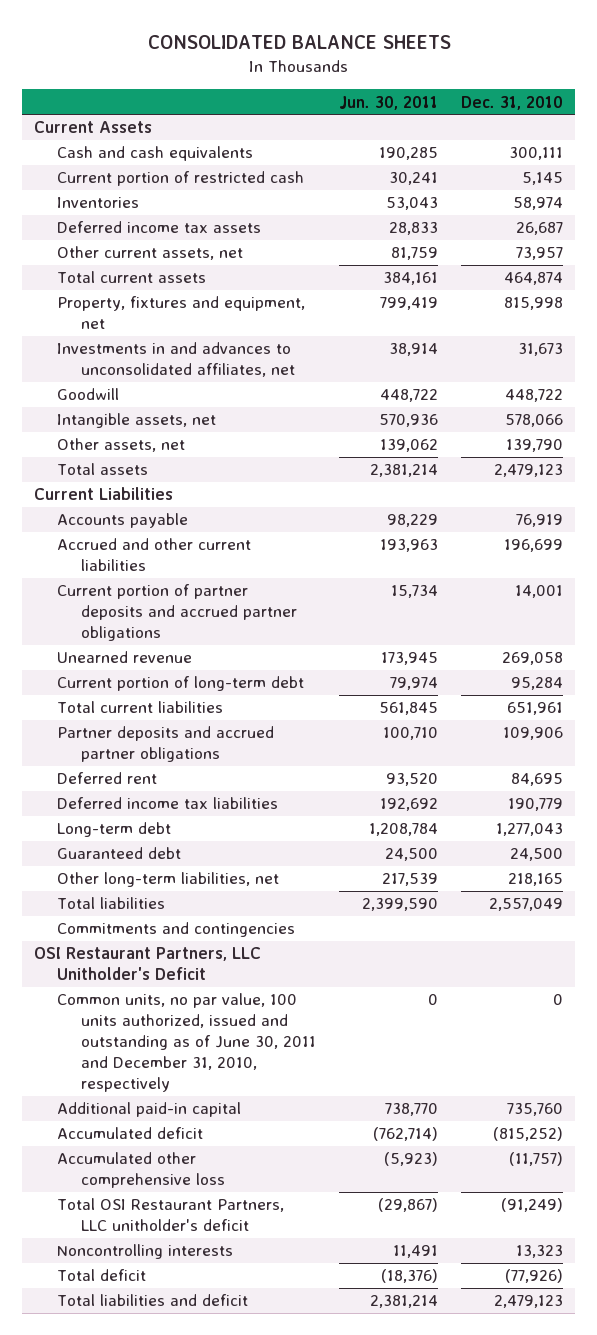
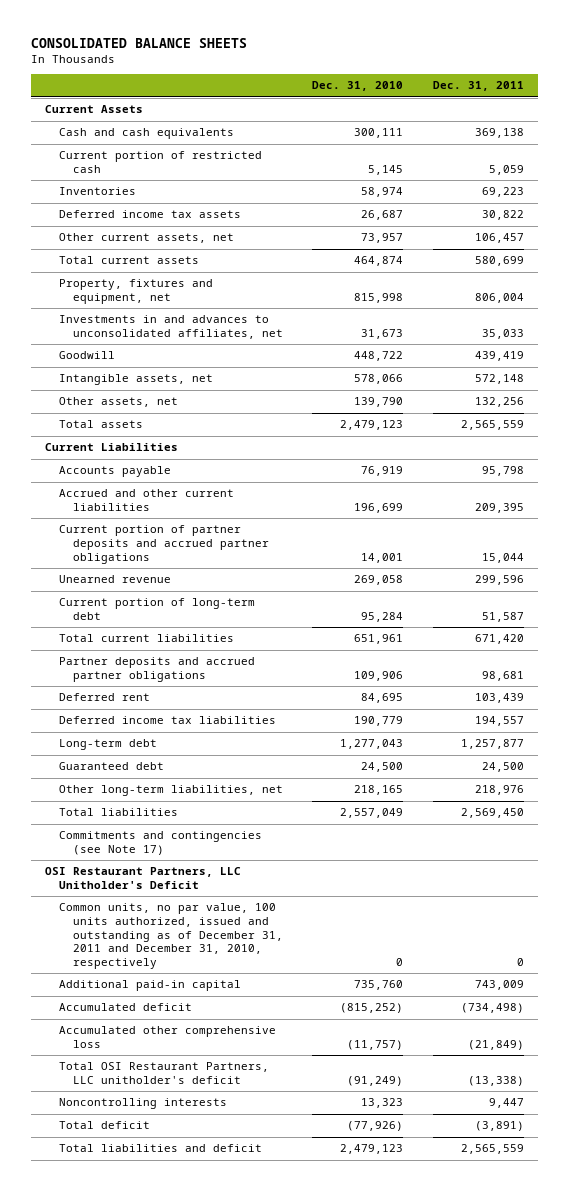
- | Jun. 30, 2011 | Dec. 31, 2010
+ | Dec. 31, 2010 | Dec. 31, 2011
- Commitments and contingencies
+ Commitments and contingencies (see Note 17)
- Common units, no par value, 100 units authorized, issued and outstanding as of June 30, 2011 and December 31, 2010, respectively | 0 | 0
+ Common units, no par value, 100 units authorized, issued and outstanding as of December 31, 2011 and December 31, 2010, respectively | 0 | 0

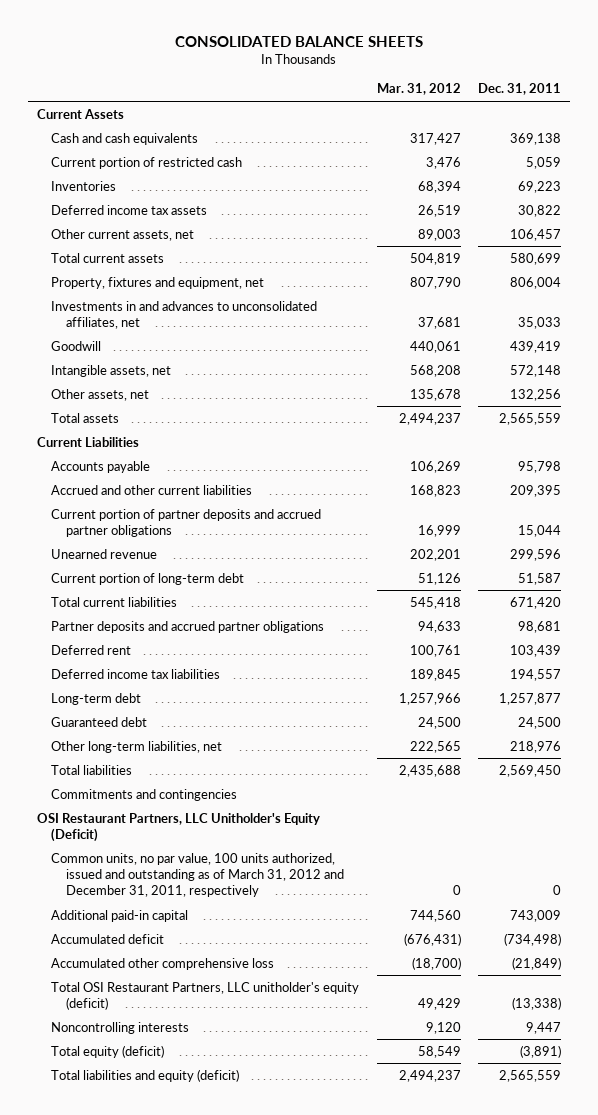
- | Dec. 31, 2010 | Dec. 31, 2011
+ | Mar. 31, 2012 | Dec. 31, 2011
- Commitments and contingencies (see Note 17)
- OSI Restaurant Partners, LLC Unitholder's Deficit
- Common units, no par value, 100 units authorized, issued and outstanding as of December 31, 2011 and December 31, 2010, respectively | 0 | 0
+ Commitments and contingencies
+ OSI Restaurant Partners, LLC Unitholder's Equity (Deficit)
+ Common units, no par value, 100 units authorized, issued and outstanding as of March 31, 2012 and December 31, 2011, respectively | 0 | 0
- Total OSI Restaurant Partners, LLC unitholder's deficit | (91,249) | (13,338)
+ Total OSI Restaurant Partners, LLC unitholder's equity (deficit) | 49,429 | (13,338)
- Total deficit | (77,926) | (3,891)
- Total liabilities and deficit | 2,479,123 | 2,565,559
+ Total equity (deficit) | 58,549 | (3,891)
+ Total liabilities and equity (deficit) | 2,494,237 | 2,565,559

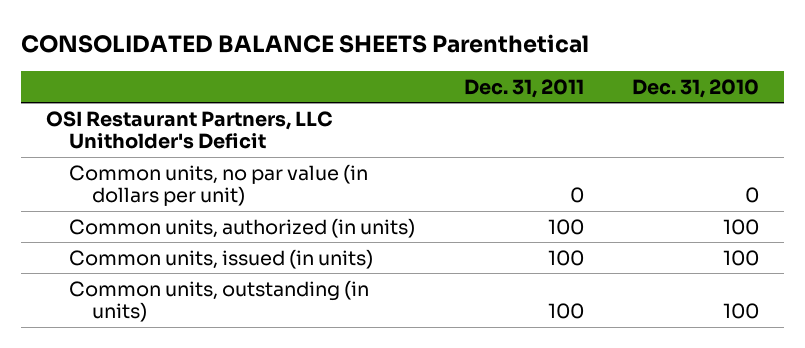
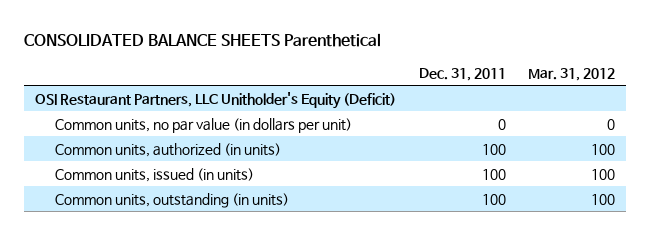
- | Dec. 31, 2011 | Dec. 31, 2010
+ | Dec. 31, 2011 | Mar. 31, 2012
- OSI Restaurant Partners, LLC Unitholder's Deficit
+ OSI Restaurant Partners, LLC Unitholder's Equity (Deficit)

